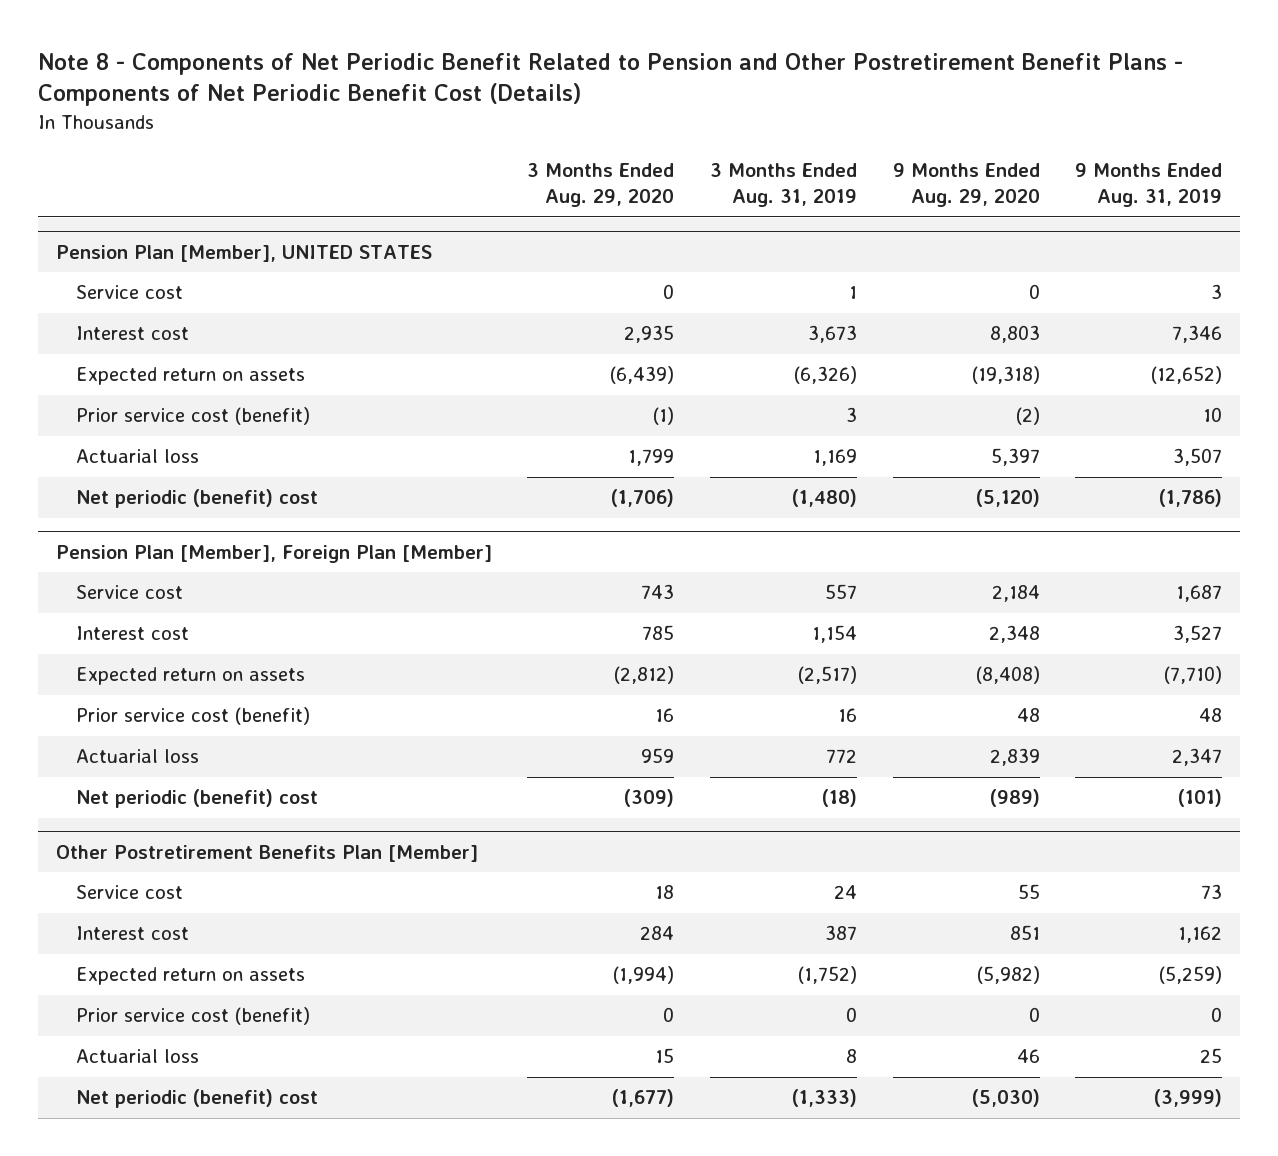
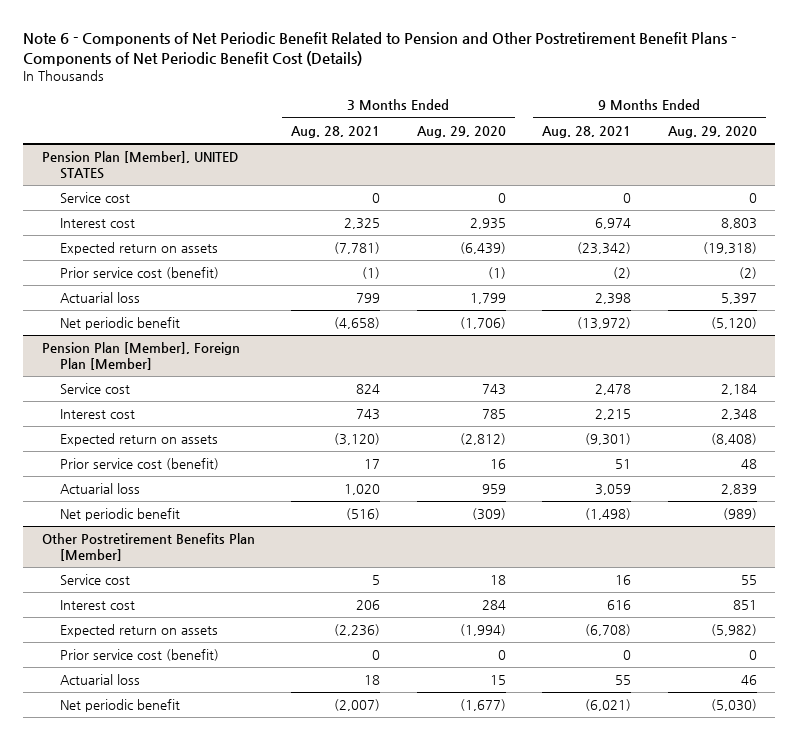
- Note 8 - Components of Net Periodic Benefit Related to Pension and Other Postretirement Benefit Plans - Components of Net Periodic Benefit Cost (Details)
+ Note 6 - Components of Net Periodic Benefit Related to Pension and Other Postretirement Benefit Plans - Components of Net Periodic Benefit Cost (Details)
- | 3 Months Ended Aug. 29, 2020 | 3 Months Ended Aug. 31, 2019 | 9 Months Ended Aug. 29, 2020 | 9 Months Ended Aug. 31, 2019
+ | 3 Months Ended Aug. 28, 2021 | 3 Months Ended Aug. 29, 2020 | 9 Months Ended Aug. 28, 2021 | 9 Months Ended Aug. 29, 2020
@ Pension Plan [Member], UNITED STATES
- Net periodic (benefit) cost | (1,706) | (1,480) | (5,120) | (1,786)
+ Net periodic benefit | (4,658) | (1,706) | (13,972) | (5,120)
@ Pension Plan [Member], Foreign Plan [Member]
- Net periodic (benefit) cost | (309) | (18) | (989) | (101)
+ Net periodic benefit | (516) | (309) | (1,498) | (989)
@ Other Postretirement Benefits Plan [Member]
- Net periodic (benefit) cost | (1,677) | (1,333) | (5,030) | (3,999)
+ Net periodic benefit | (2,007) | (1,677) | (6,021) | (5,030)

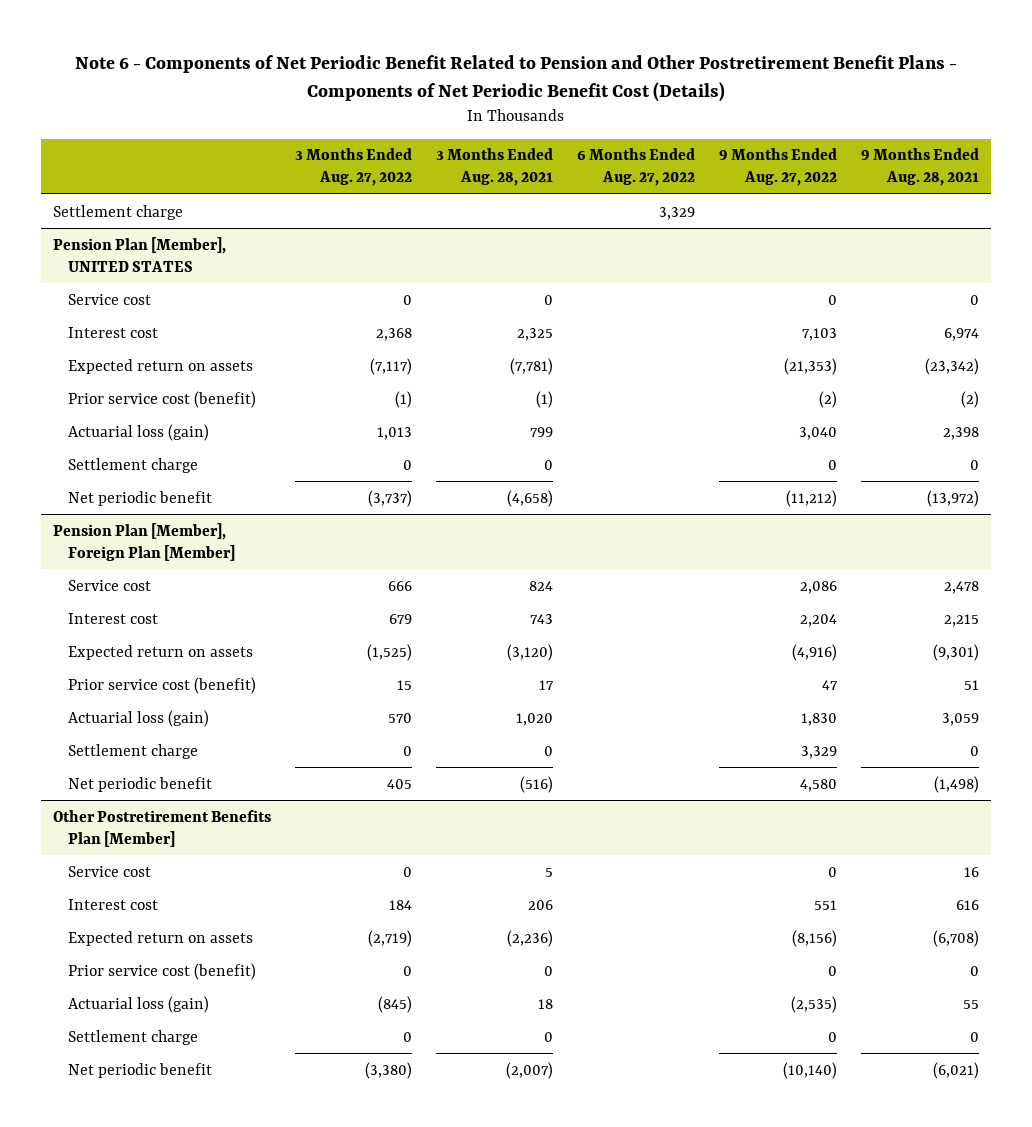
- | 3 Months Ended Aug. 28, 2021 | 3 Months Ended Aug. 29, 2020 | 9 Months Ended Aug. 28, 2021 | 9 Months Ended Aug. 29, 2020
+ | 3 Months Ended Aug. 27, 2022 | 3 Months Ended Aug. 28, 2021 | 6 Months Ended Aug. 27, 2022 | 9 Months Ended Aug. 27, 2022 | 9 Months Ended Aug. 28, 2021
+ Settlement charge | | | 3,329 | |
@ Pension Plan [Member], UNITED STATES
- Actuarial loss | 799 | 1,799 | 2,398 | 5,397
+ Actuarial loss (gain) | 1,013 | 799 | | 3,040 | 2,398
+ Settlement charge | 0 | 0 | | 0 | 0
@ Pension Plan [Member], Foreign Plan [Member]
- Actuarial loss | 1,020 | 959 | 3,059 | 2,839
+ Actuarial loss (gain) | 570 | 1,020 | | 1,830 | 3,059
+ Settlement charge | 0 | 0 | | 3,329 | 0
@ Other Postretirement Benefits Plan [Member]
- Actuarial loss | 18 | 15 | 55 | 46
+ Actuarial loss (gain) | (845) | 18 | | (2,535) | 55
+ Settlement charge | 0 | 0 | | 0 | 0

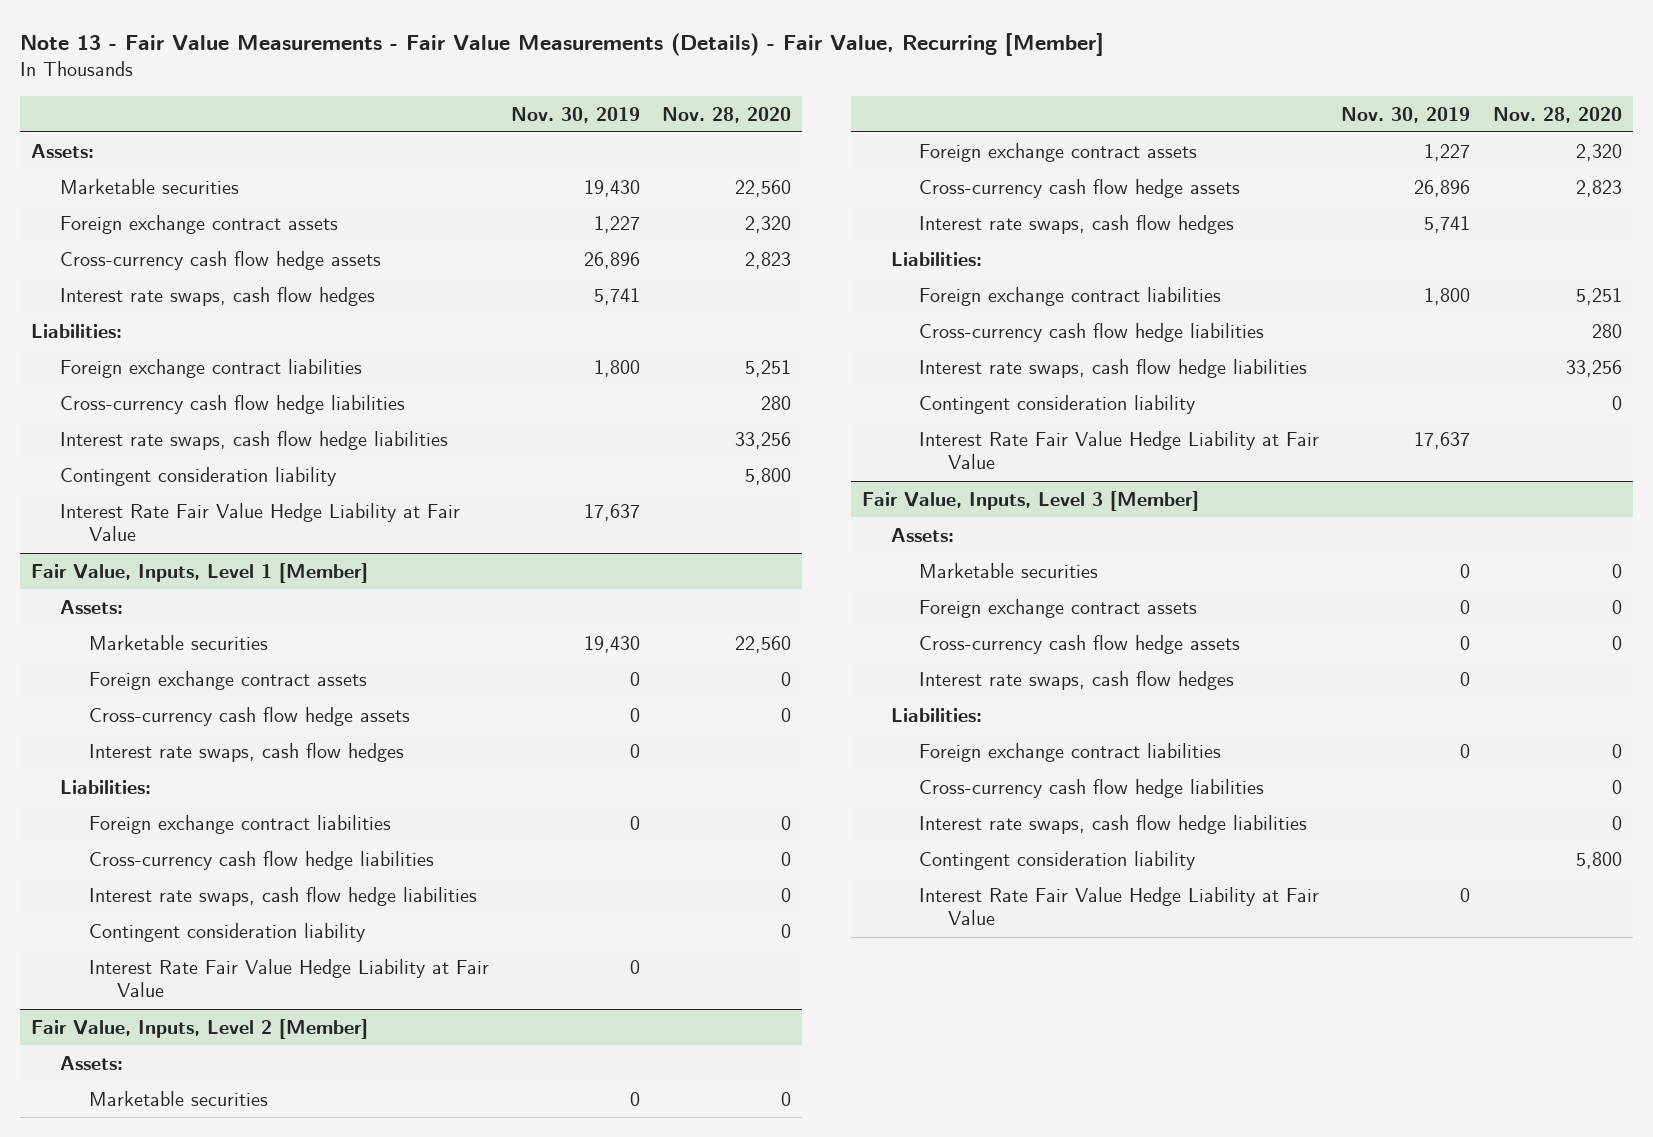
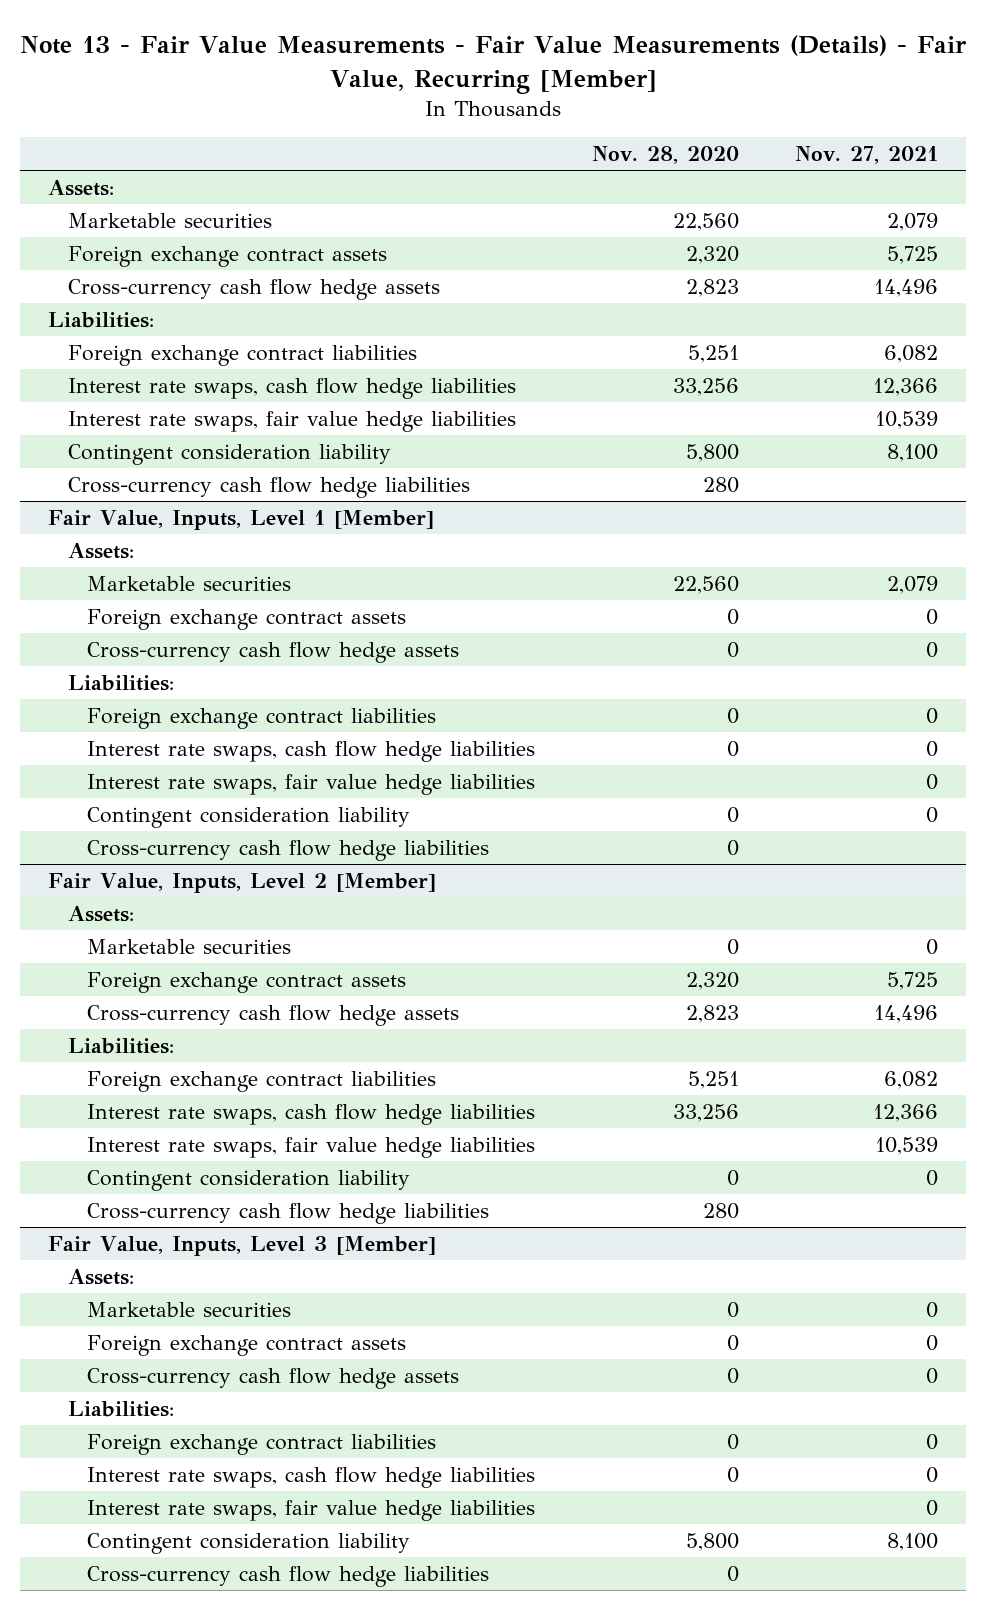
- | Nov. 30, 2019 | Nov. 28, 2020
+ | Nov. 28, 2020 | Nov. 27, 2021
- Interest rate swaps, cash flow hedges | 5,741 |
+ Interest rate swaps, fair value hedge liabilities | | 10,539
- Interest Rate Fair Value Hedge Liability at Fair Value | 17,637 |
moved down: Cross-currency cash flow hedge liabilities | 280 |
@ Fair Value, Inputs, Level 1 [Member]
- Interest rate swaps, cash flow hedges | 0 |
+ Interest rate swaps, fair value hedge liabilities | | 0
- Interest Rate Fair Value Hedge Liability at Fair Value | 0 |
moved down: Cross-currency cash flow hedge liabilities | 0 |
@ Fair Value, Inputs, Level 2 [Member]
- Interest rate swaps, cash flow hedges | 5,741 |
+ Interest rate swaps, fair value hedge liabilities | | 10,539
- Interest Rate Fair Value Hedge Liability at Fair Value | 17,637 |
moved down: Cross-currency cash flow hedge liabilities | 280 |
@ Fair Value, Inputs, Level 3 [Member]
- Interest rate swaps, cash flow hedges | 0 |
+ Interest rate swaps, fair value hedge liabilities | | 0
- Interest Rate Fair Value Hedge Liability at Fair Value | 0 |
moved down: Cross-currency cash flow hedge liabilities | 0 |

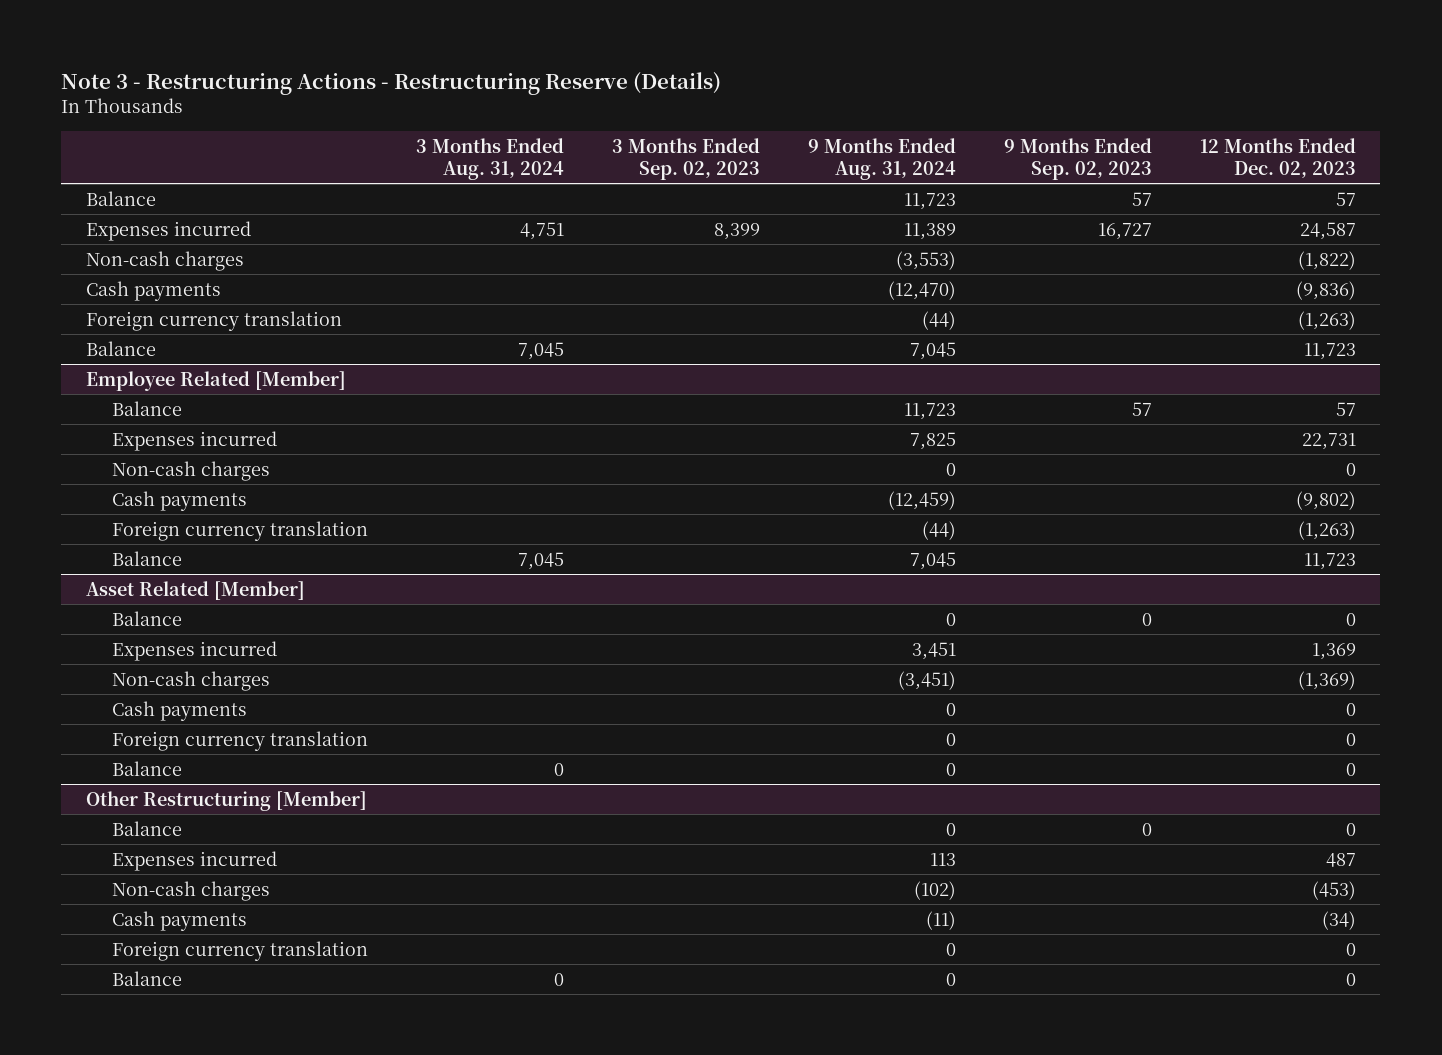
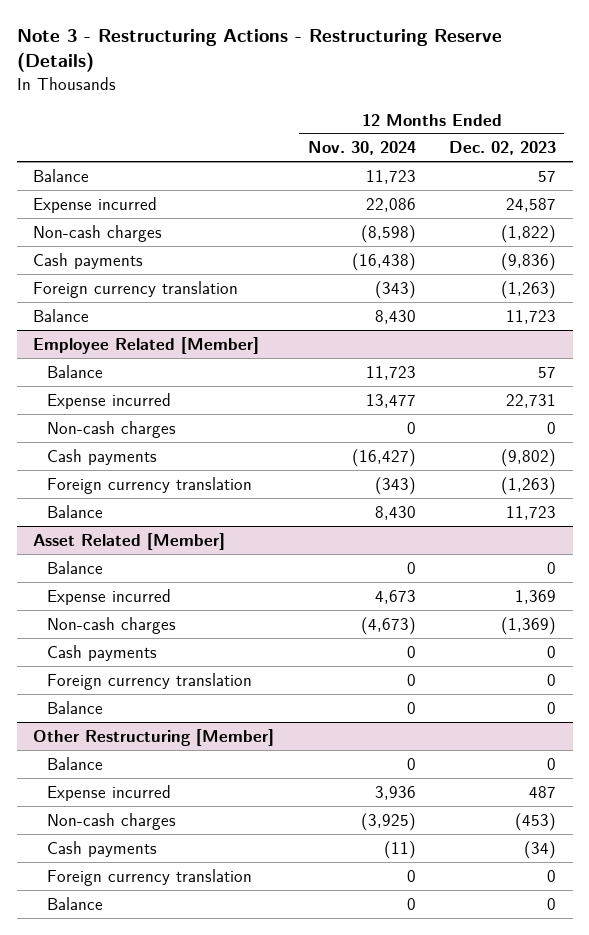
- | 3 Months Ended Aug. 31, 2024 | 3 Months Ended Sep. 02, 2023 | 9 Months Ended Aug. 31, 2024 | 9 Months Ended Sep. 02, 2023 | 12 Months Ended Dec. 02, 2023
+ | 12 Months Ended Nov. 30, 2024 | 12 Months Ended Dec. 02, 2023
- Expenses incurred | 4,751 | 8,399 | 11,389 | 16,727 | 24,587
+ Expense incurred | 22,086 | 24,587
@ Employee Related [Member]
- Expenses incurred | | | 7,825 | | 22,731
+ Expense incurred | 13,477 | 22,731
@ Asset Related [Member]
- Expenses incurred | | | 3,451 | | 1,369
+ Expense incurred | 4,673 | 1,369
@ Other Restructuring [Member]
- Expenses incurred | | | 113 | | 487
+ Expense incurred | 3,936 | 487

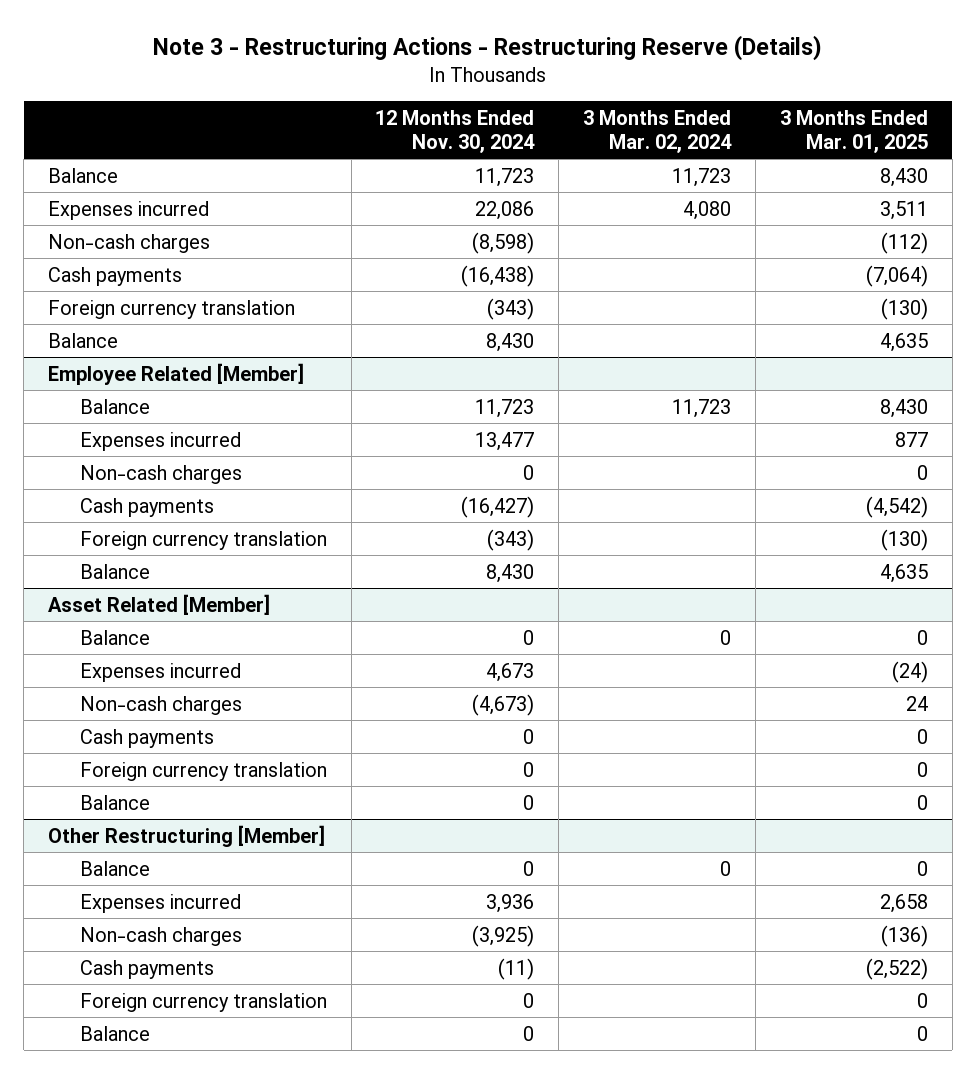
- | 12 Months Ended Nov. 30, 2024 | 12 Months Ended Dec. 02, 2023
+ | 12 Months Ended Nov. 30, 2024 | 3 Months Ended Mar. 02, 2024 | 3 Months Ended Mar. 01, 2025
- Expense incurred | 22,086 | 24,587
+ Expenses incurred | 22,086 | 4,080 | 3,511
@ Employee Related [Member]
- Expense incurred | 13,477 | 22,731
+ Expenses incurred | 13,477 | | 877
@ Asset Related [Member]
- Expense incurred | 4,673 | 1,369
+ Expenses incurred | 4,673 | | (24)
@ Other Restructuring [Member]
- Expense incurred | 3,936 | 487
+ Expenses incurred | 3,936 | | 2,658

